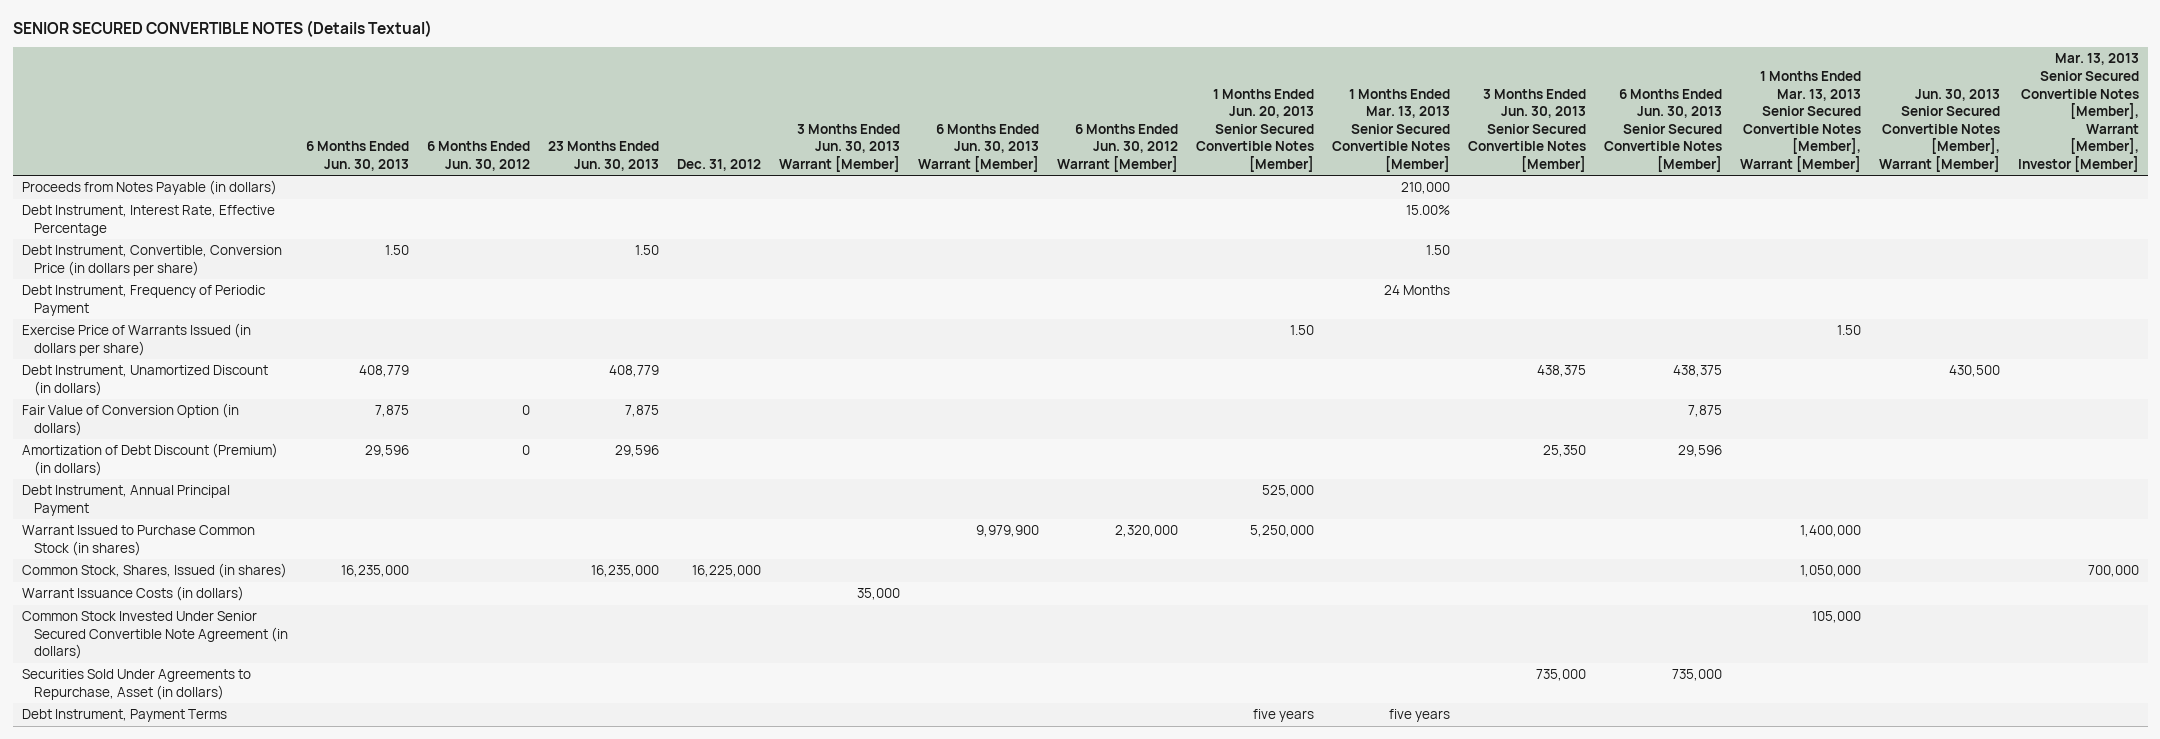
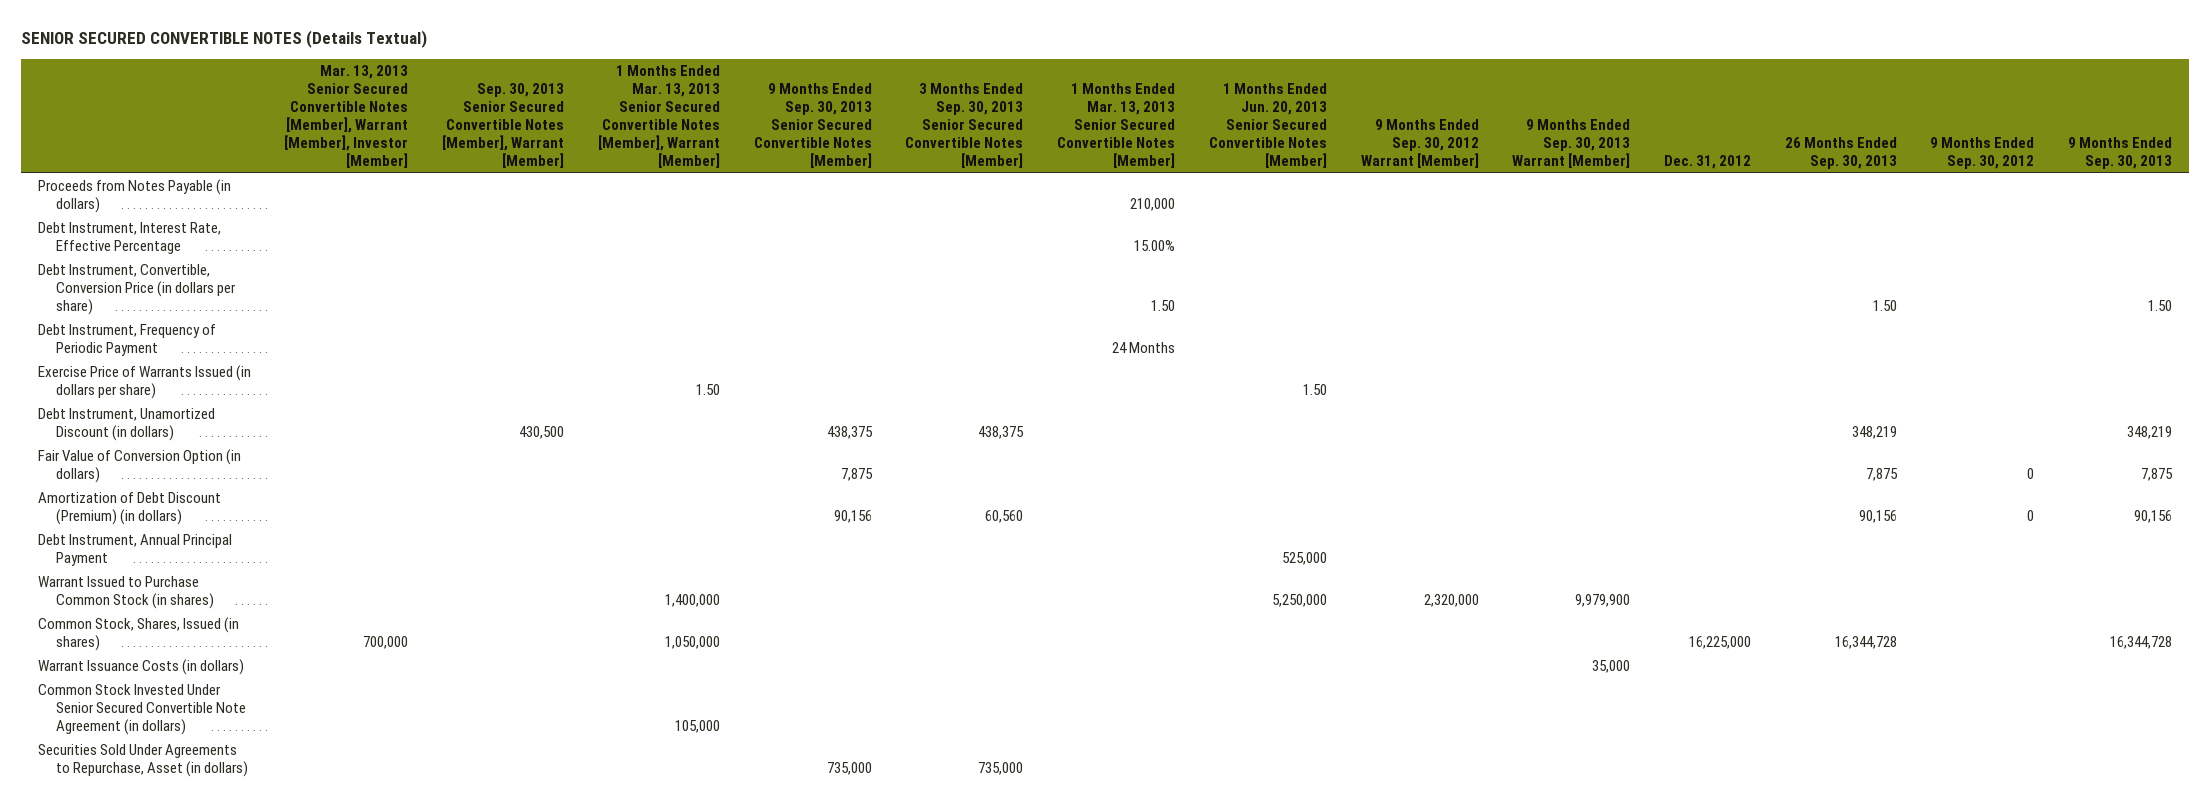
- | 6 Months Ended Jun. 30, 2013 | 6 Months Ended Jun. 30, 2012 | 23 Months Ended Jun. 30, 2013 | Dec. 31, 2012 | 3 Months Ended Jun. 30, 2013 Warrant [Member] | 6 Months Ended Jun. 30, 2013 Warrant [Member] | 6 Months Ended Jun. 30, 2012 Warrant [Member] | 1 Months Ended Jun. 20, 2013 Senior Secured Convertible Notes [Member] | 1 Months Ended Mar. 13, 2013 Senior Secured Convertible Notes [Member] | 3 Months Ended Jun. 30, 2013 Senior Secured Convertible Notes [Member] | 6 Months Ended Jun. 30, 2013 Senior Secured Convertible Notes [Member] | 1 Months Ended Mar. 13, 2013 Senior Secured Convertible Notes [Member], Warrant [Member] | Jun. 30, 2013 Senior Secured Convertible Notes [Member], Warrant [Member] | Mar. 13, 2013 Senior Secured Convertible Notes [Member], Warrant [Member], Investor [Member]
+ | Mar. 13, 2013 Senior Secured Convertible Notes [Member], Warrant [Member], Investor [Member] | Sep. 30, 2013 Senior Secured Convertible Notes [Member], Warrant [Member] | 1 Months Ended Mar. 13, 2013 Senior Secured Convertible Notes [Member], Warrant [Member] | 9 Months Ended Sep. 30, 2013 Senior Secured Convertible Notes [Member] | 3 Months Ended Sep. 30, 2013 Senior Secured Convertible Notes [Member] | 1 Months Ended Mar. 13, 2013 Senior Secured Convertible Notes [Member] | 1 Months Ended Jun. 20, 2013 Senior Secured Convertible Notes [Member] | 9 Months Ended Sep. 30, 2012 Warrant [Member] | 9 Months Ended Sep. 30, 2013 Warrant [Member] | Dec. 31, 2012 | 26 Months Ended Sep. 30, 2013 | 9 Months Ended Sep. 30, 2012 | 9 Months Ended Sep. 30, 2013
- Debt Instrument, Payment Terms | | | | | | | | five years | five years | | | | |

